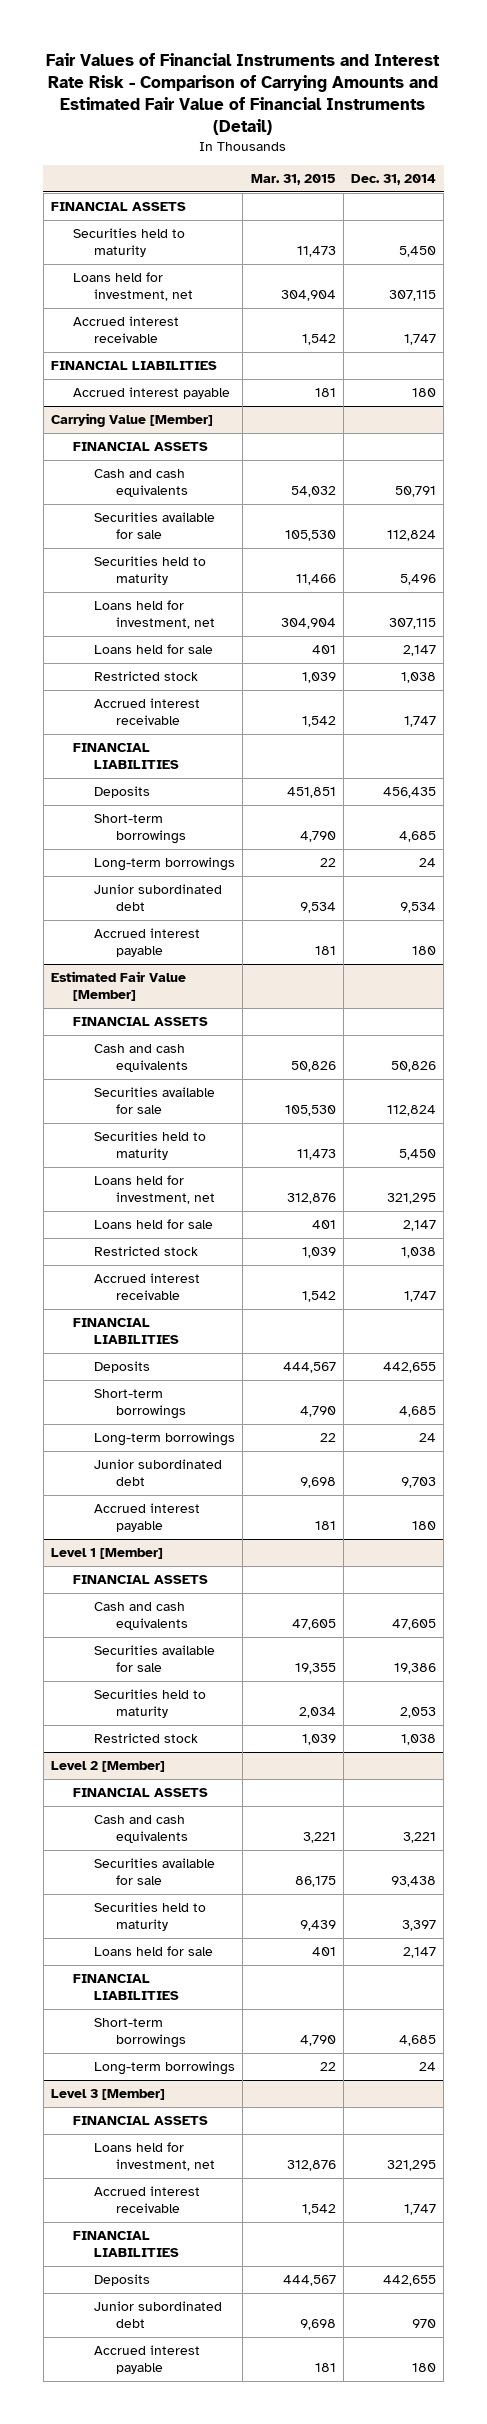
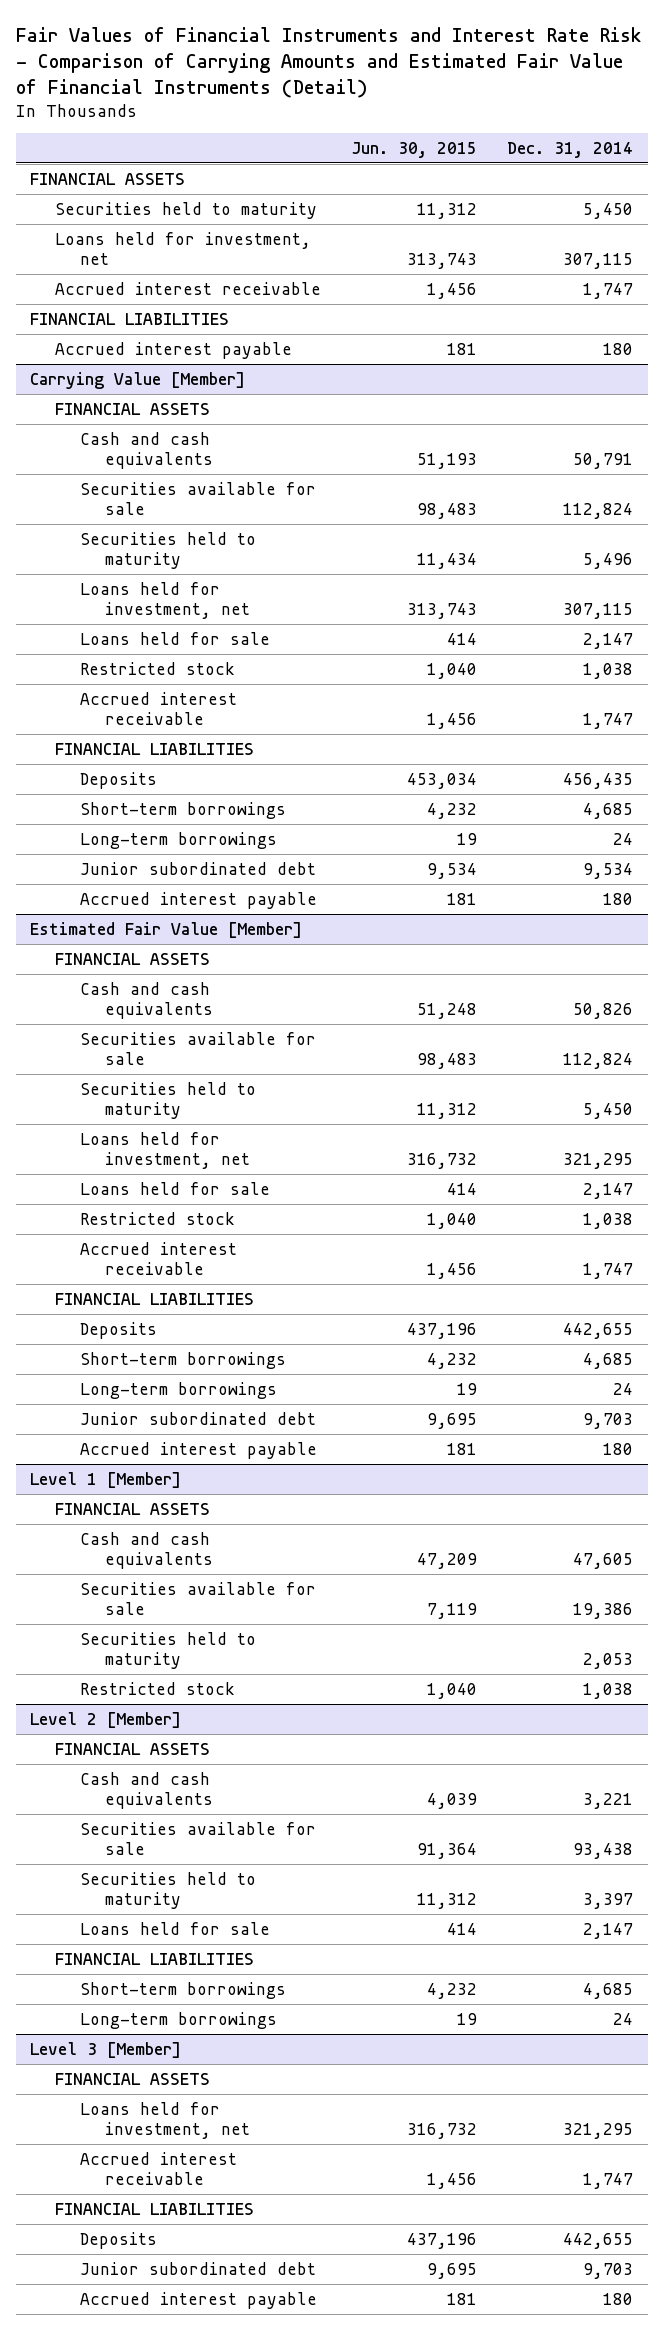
- | Mar. 31, 2015 | Dec. 31, 2014
+ | Jun. 30, 2015 | Dec. 31, 2014
@ Level 3 [Member]
- Junior subordinated debt | 9,698 | 970
+ Junior subordinated debt | 9,695 | 9,703

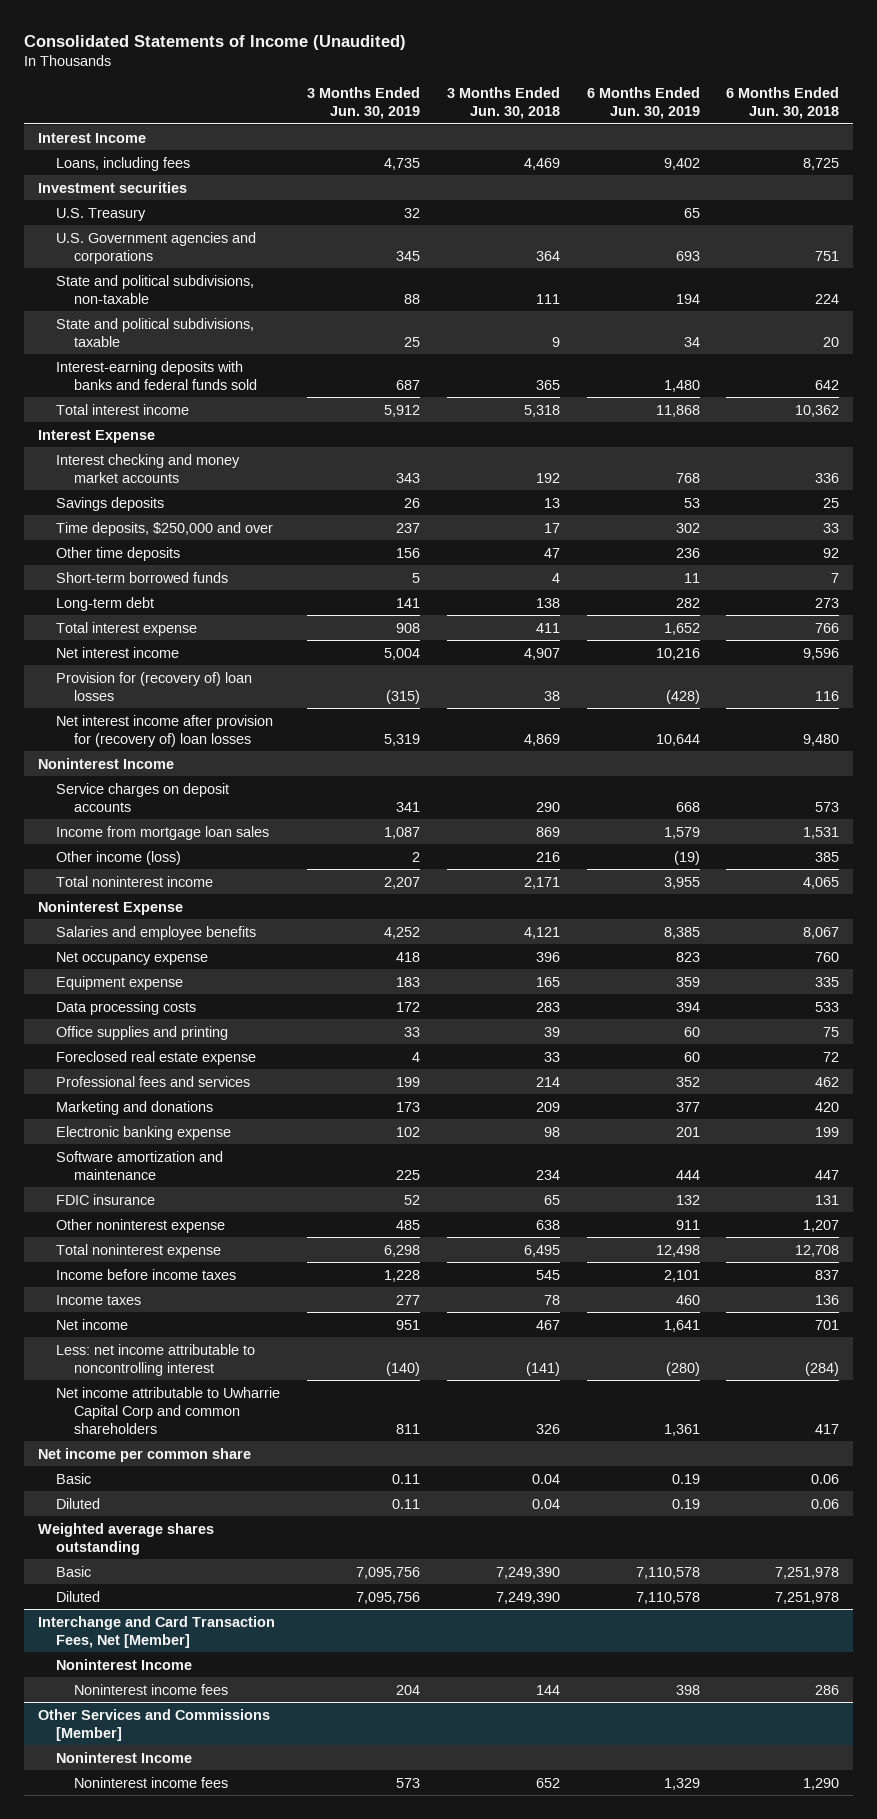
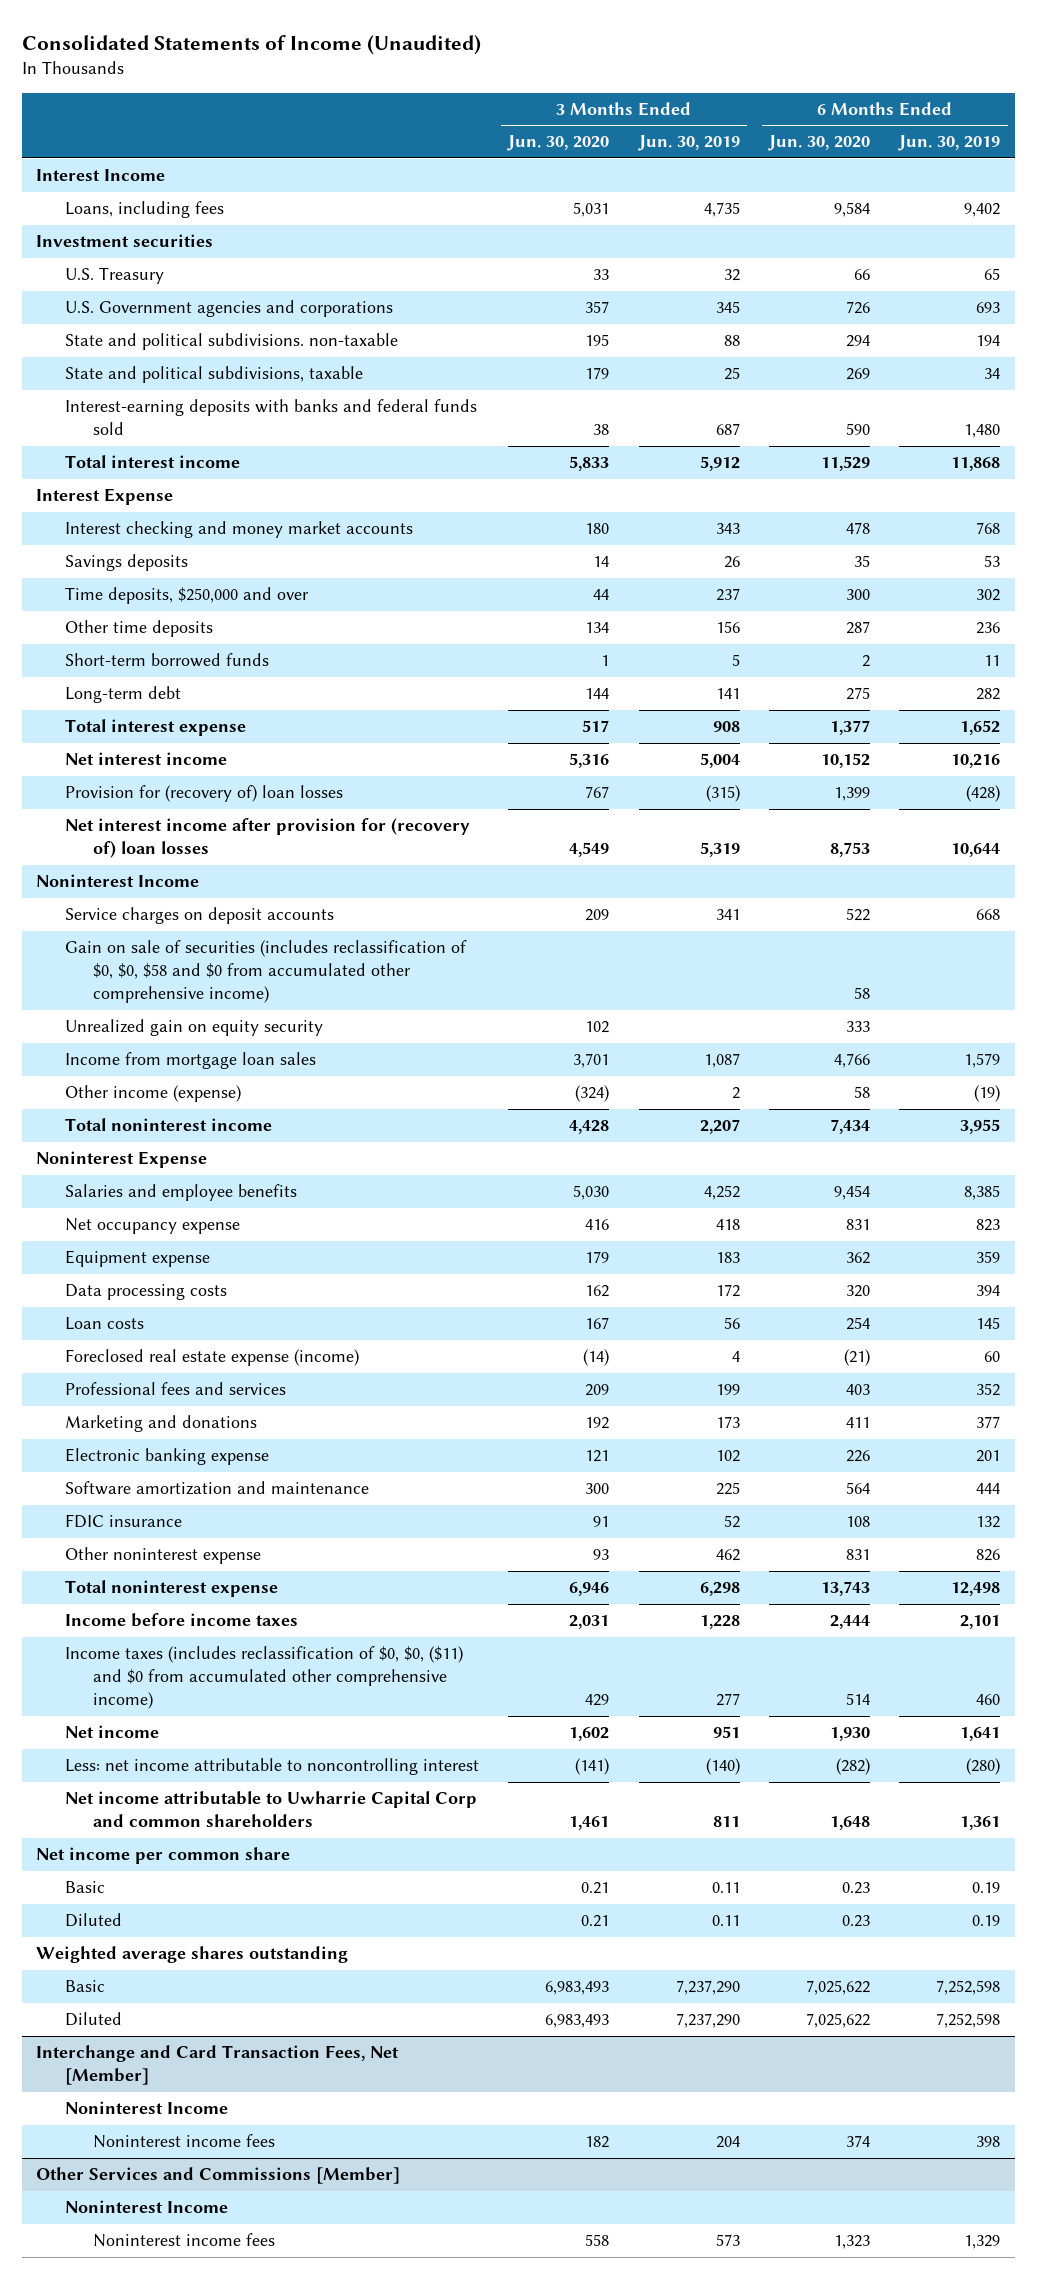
- | 3 Months Ended Jun. 30, 2019 | 3 Months Ended Jun. 30, 2018 | 6 Months Ended Jun. 30, 2019 | 6 Months Ended Jun. 30, 2018
+ | 3 Months Ended Jun. 30, 2020 | 3 Months Ended Jun. 30, 2019 | 6 Months Ended Jun. 30, 2020 | 6 Months Ended Jun. 30, 2019
- State and political subdivisions, non-taxable | 88 | 111 | 194 | 224
+ State and political subdivisions. non-taxable | 195 | 88 | 294 | 194
+ Gain on sale of securities (includes reclassification of $0, $0, $58 and $0 from accumulated other comprehensive income) | | | 58 |
+ Unrealized gain on equity security | 102 | | 333 |
- Other income (loss) | 2 | 216 | (19) | 385
+ Other income (expense) | (324) | 2 | 58 | (19)
- Office supplies and printing | 33 | 39 | 60 | 75
- Foreclosed real estate expense | 4 | 33 | 60 | 72
+ Loan costs | 167 | 56 | 254 | 145
+ Foreclosed real estate expense (income) | (14) | 4 | (21) | 60
- Other noninterest expense | 485 | 638 | 911 | 1,207
+ Other noninterest expense | 93 | 462 | 831 | 826
- Income taxes | 277 | 78 | 460 | 136
+ Income taxes (includes reclassification of $0, $0, ($11) and $0 from accumulated other comprehensive income) | 429 | 277 | 514 | 460
- Basic | 7,095,756 | 7,249,390 | 7,110,578 | 7,251,978
- Diluted | 7,095,756 | 7,249,390 | 7,110,578 | 7,251,978
+ Basic | 6,983,493 | 7,237,290 | 7,025,622 | 7,252,598
+ Diluted | 6,983,493 | 7,237,290 | 7,025,622 | 7,252,598

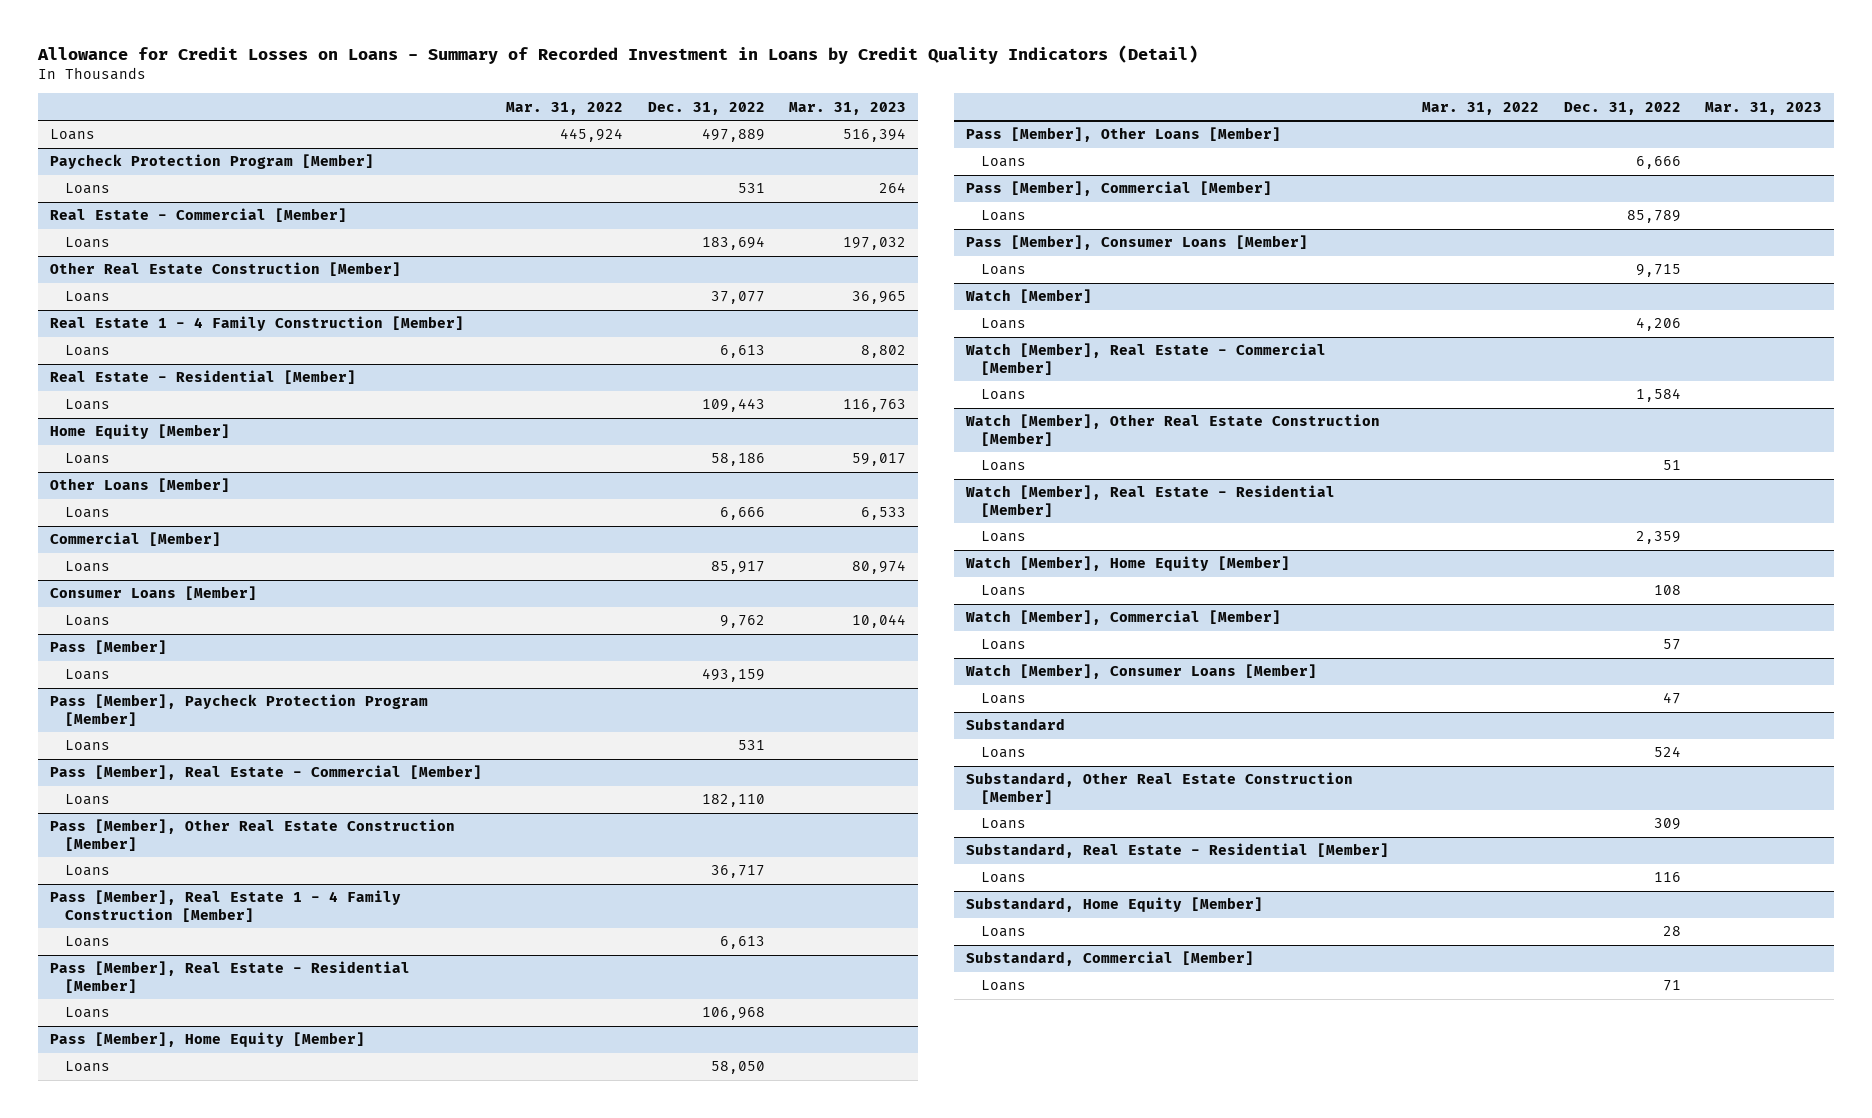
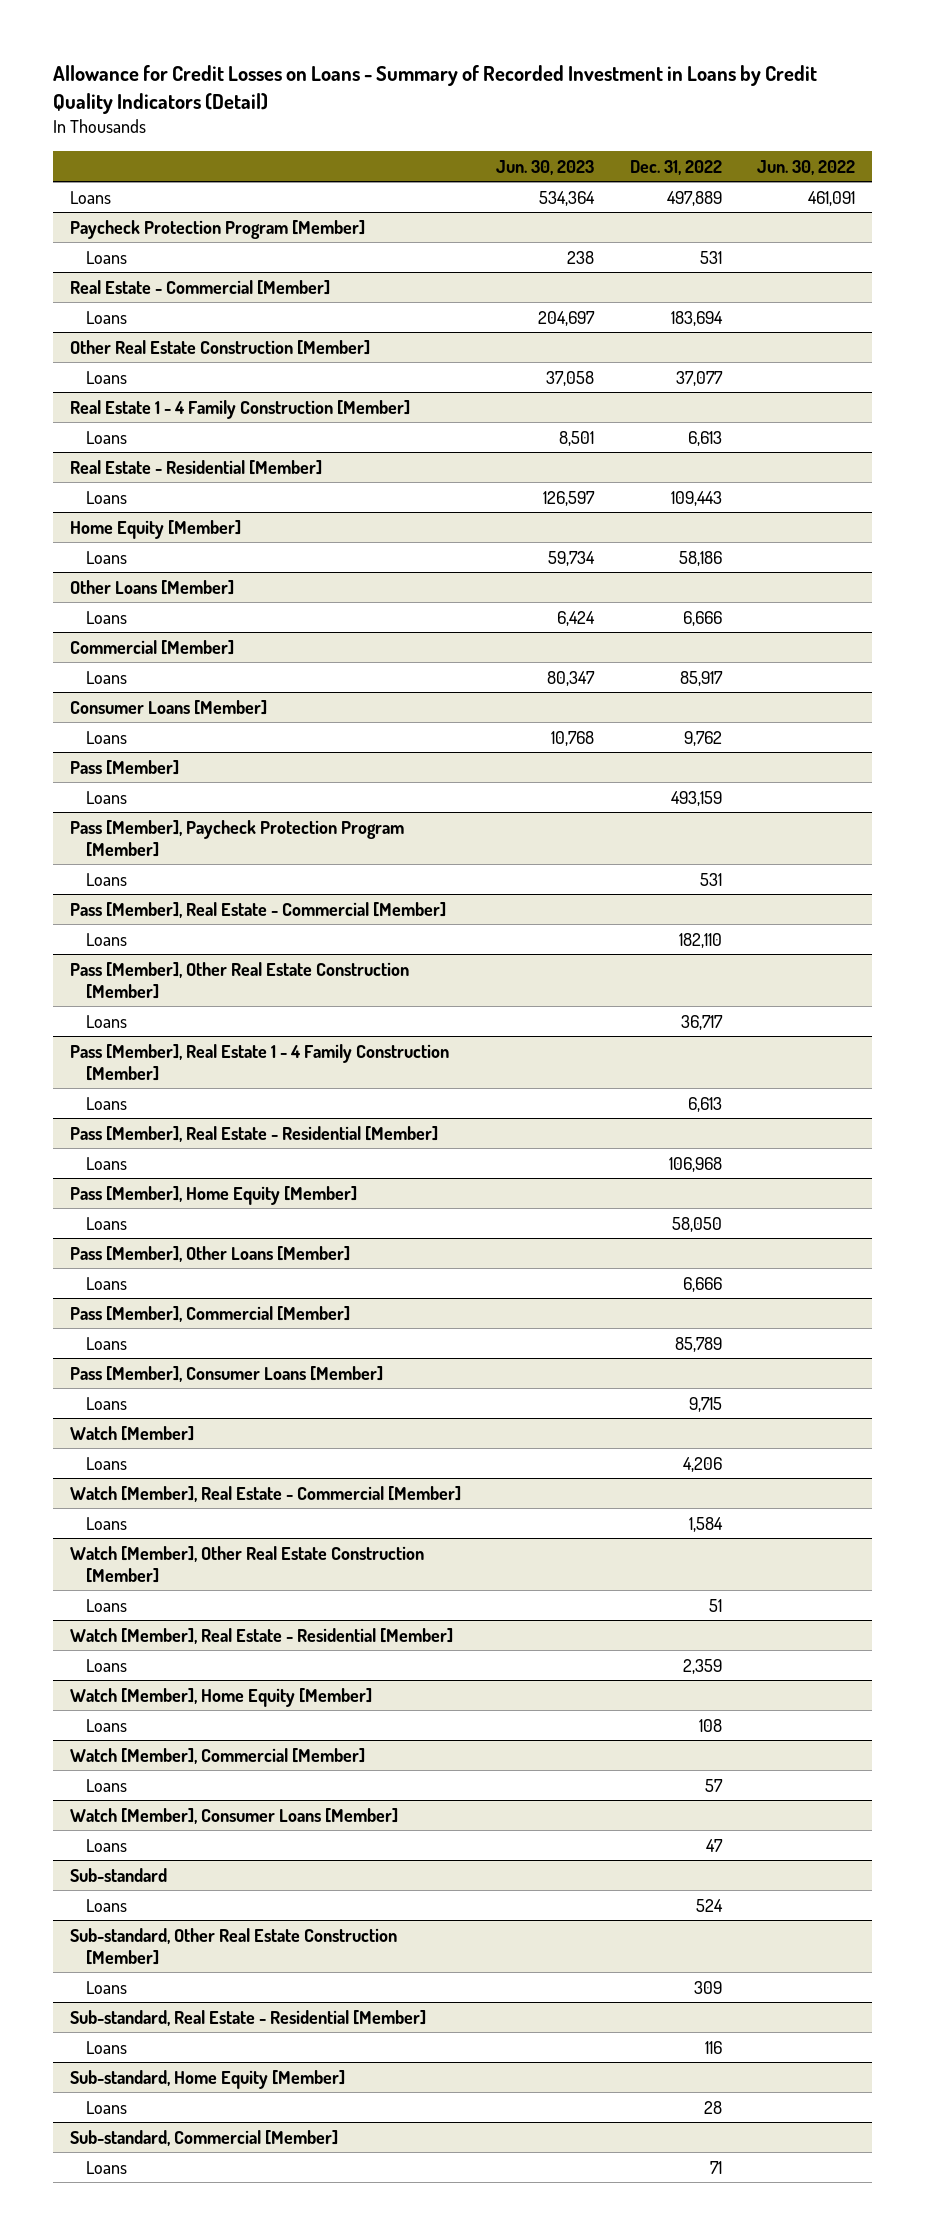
- | Mar. 31, 2022 | Dec. 31, 2022 | Mar. 31, 2023
+ | Jun. 30, 2023 | Dec. 31, 2022 | Jun. 30, 2022
- Substandard
+ Sub-standard
- Substandard, Other Real Estate Construction [Member]
+ Sub-standard, Other Real Estate Construction [Member]
- Substandard, Real Estate - Residential [Member]
+ Sub-standard, Real Estate - Residential [Member]
- Substandard, Home Equity [Member]
+ Sub-standard, Home Equity [Member]
- Substandard, Commercial [Member]
+ Sub-standard, Commercial [Member]

